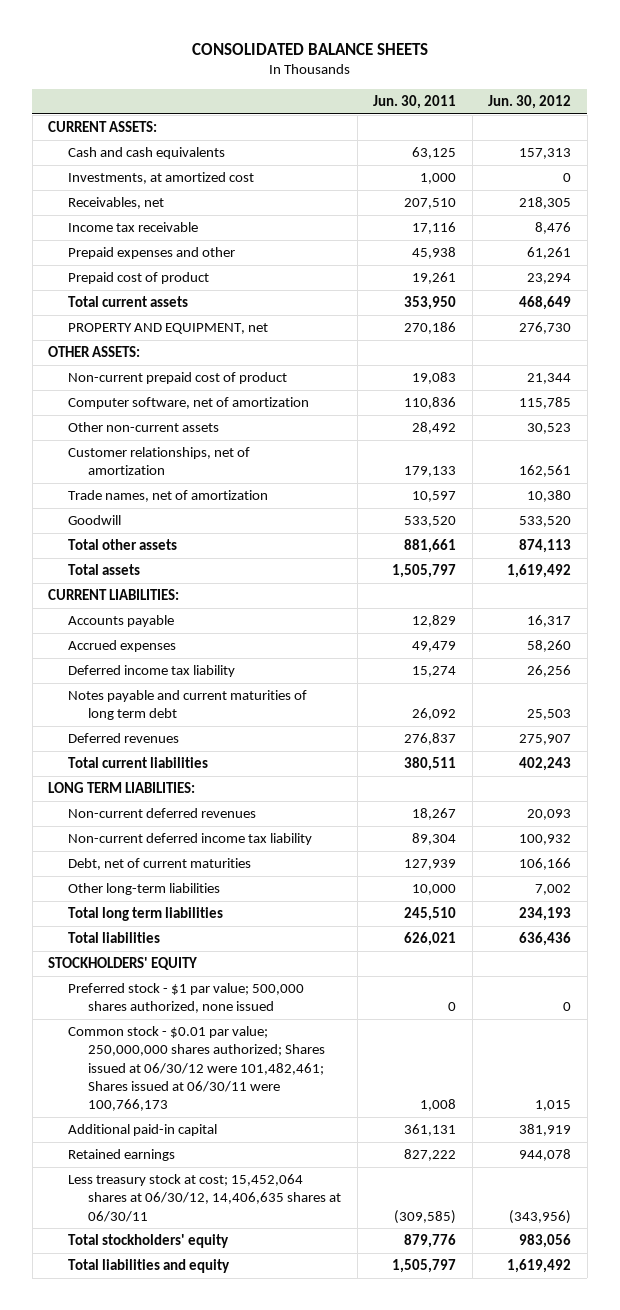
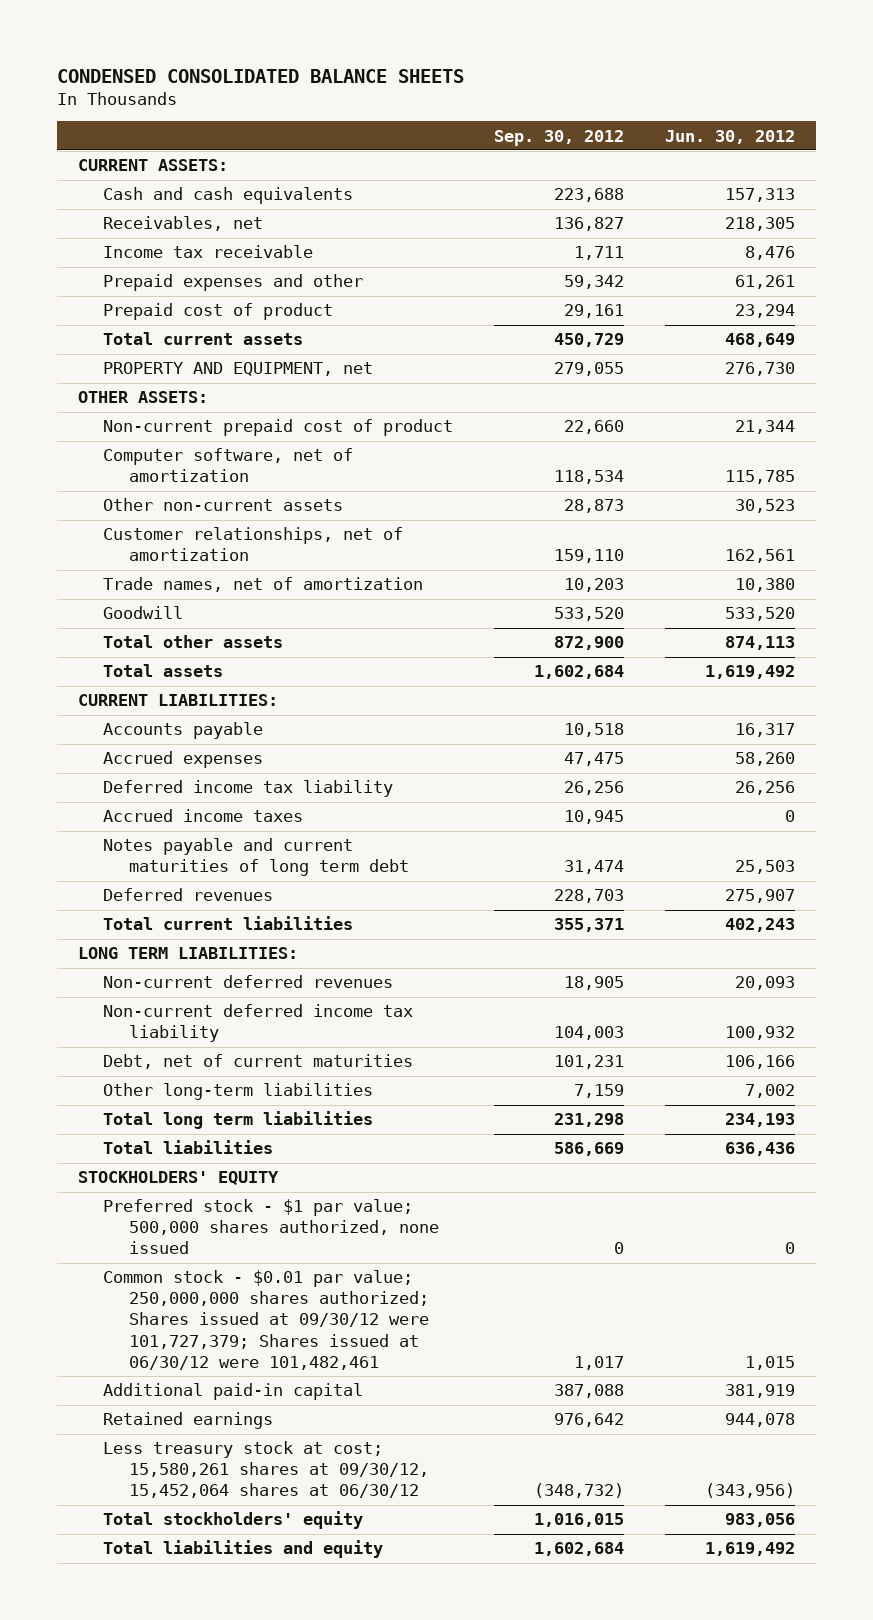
- CONSOLIDATED BALANCE SHEETS
+ CONDENSED CONSOLIDATED BALANCE SHEETS
- | Jun. 30, 2011 | Jun. 30, 2012
+ | Sep. 30, 2012 | Jun. 30, 2012
- Investments, at amortized cost | 1,000 | 0
+ Accrued income taxes | 10,945 | 0
- Common stock - $0.01 par value; 250,000,000 shares authorized; Shares issued at 06/30/12 were 101,482,461; Shares issued at 06/30/11 were 100,766,173 | 1,008 | 1,015
+ Common stock - $0.01 par value; 250,000,000 shares authorized; Shares issued at 09/30/12 were 101,727,379; Shares issued at 06/30/12 were 101,482,461 | 1,017 | 1,015
- Less treasury stock at cost; 15,452,064 shares at 06/30/12, 14,406,635 shares at 06/30/11 | (309,585) | (343,956)
+ Less treasury stock at cost; 15,580,261 shares at 09/30/12, 15,452,064 shares at 06/30/12 | (348,732) | (343,956)

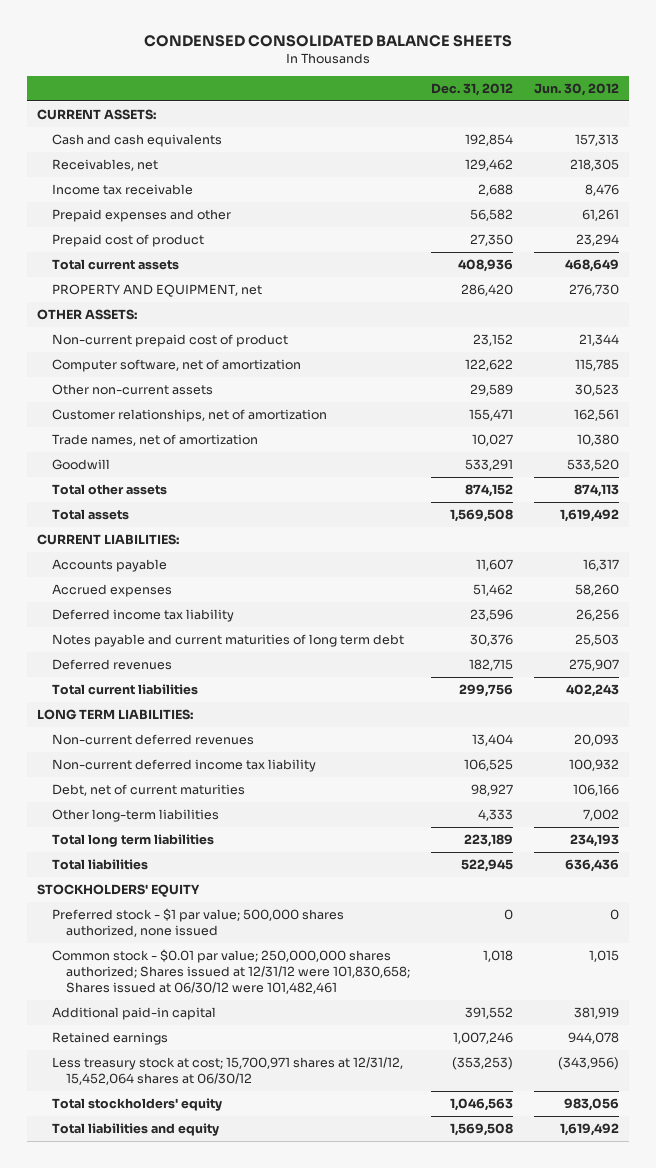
- | Sep. 30, 2012 | Jun. 30, 2012
+ | Dec. 31, 2012 | Jun. 30, 2012
- Accrued income taxes | 10,945 | 0
- Common stock - $0.01 par value; 250,000,000 shares authorized; Shares issued at 09/30/12 were 101,727,379; Shares issued at 06/30/12 were 101,482,461 | 1,017 | 1,015
+ Common stock - $0.01 par value; 250,000,000 shares authorized; Shares issued at 12/31/12 were 101,830,658; Shares issued at 06/30/12 were 101,482,461 | 1,018 | 1,015
- Less treasury stock at cost; 15,580,261 shares at 09/30/12, 15,452,064 shares at 06/30/12 | (348,732) | (343,956)
+ Less treasury stock at cost; 15,700,971 shares at 12/31/12, 15,452,064 shares at 06/30/12 | (353,253) | (343,956)

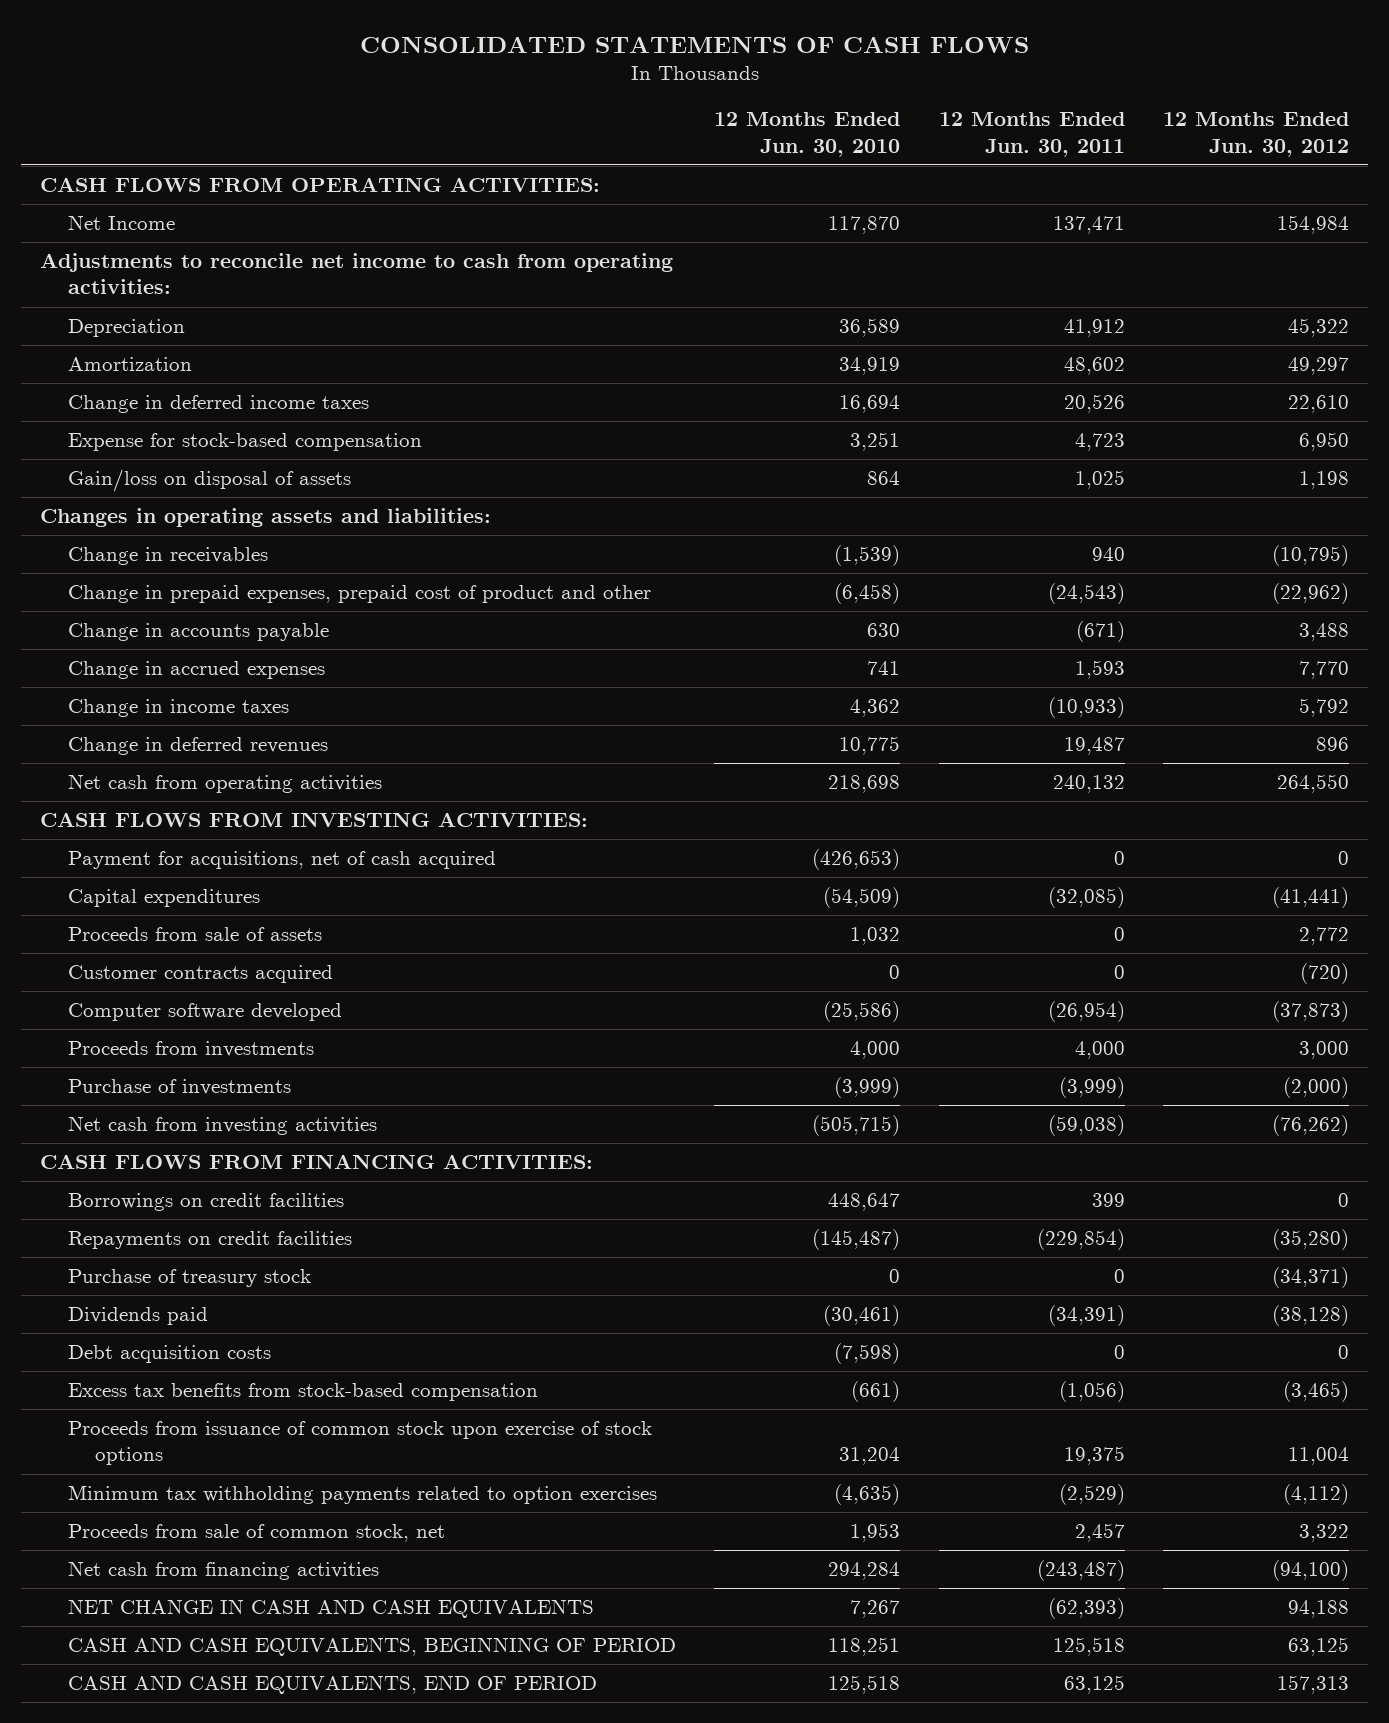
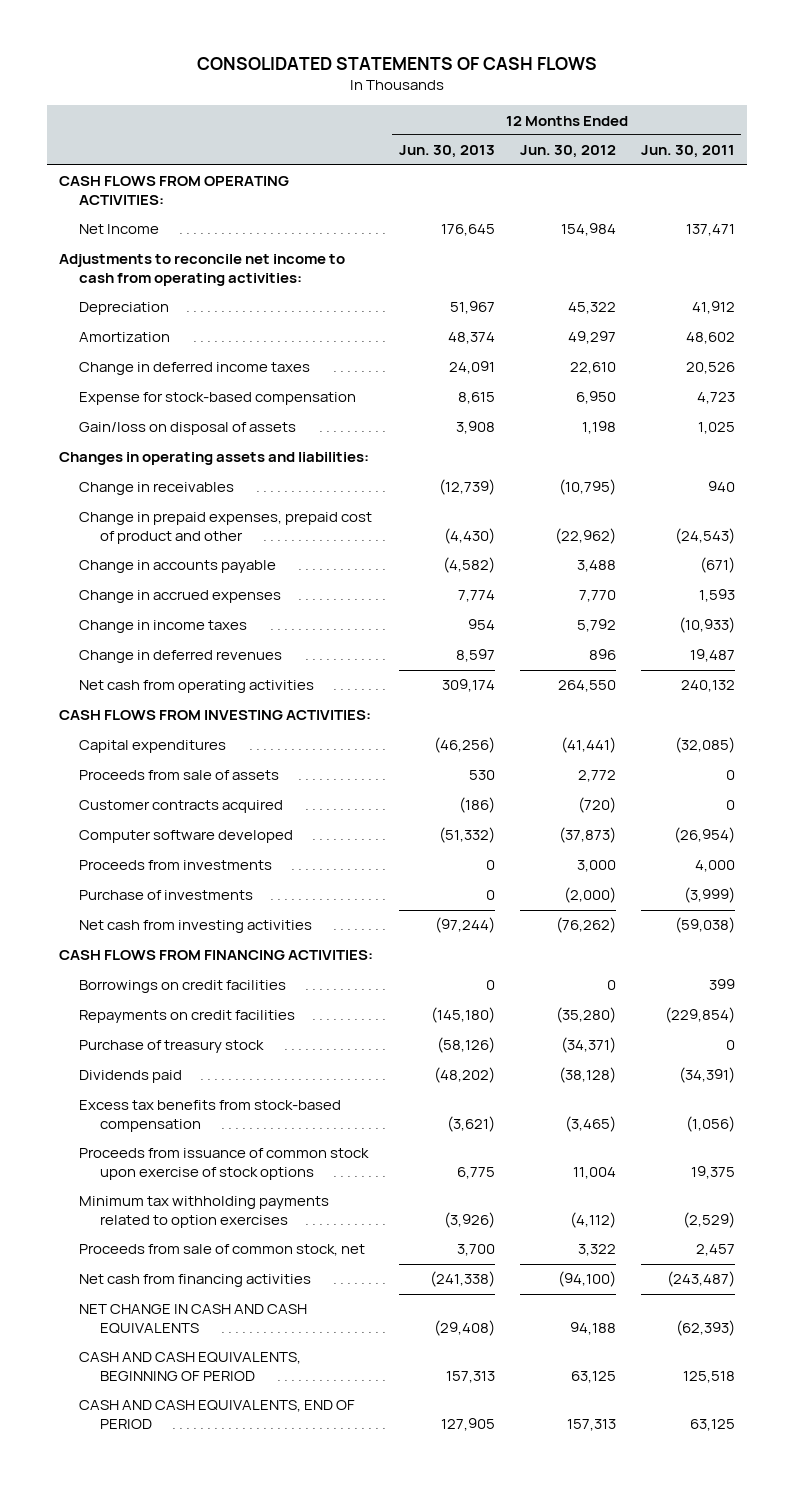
- | 12 Months Ended Jun. 30, 2010 | 12 Months Ended Jun. 30, 2011 | 12 Months Ended Jun. 30, 2012
+ | 12 Months Ended Jun. 30, 2013 | 12 Months Ended Jun. 30, 2012 | 12 Months Ended Jun. 30, 2011
- Payment for acquisitions, net of cash acquired | (426,653) | 0 | 0
- Debt acquisition costs | (7,598) | 0 | 0

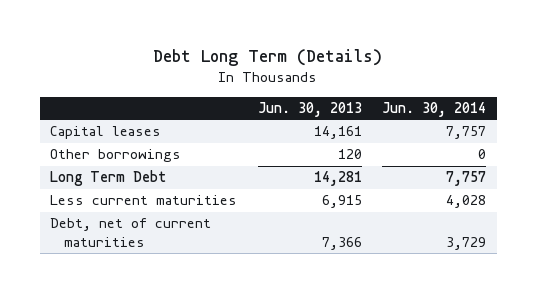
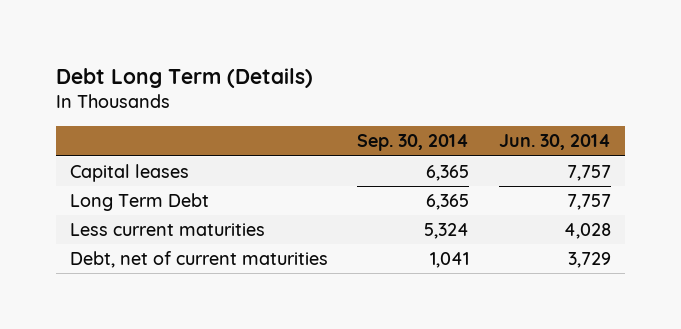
- | Jun. 30, 2013 | Jun. 30, 2014
+ | Sep. 30, 2014 | Jun. 30, 2014
- Other borrowings | 120 | 0

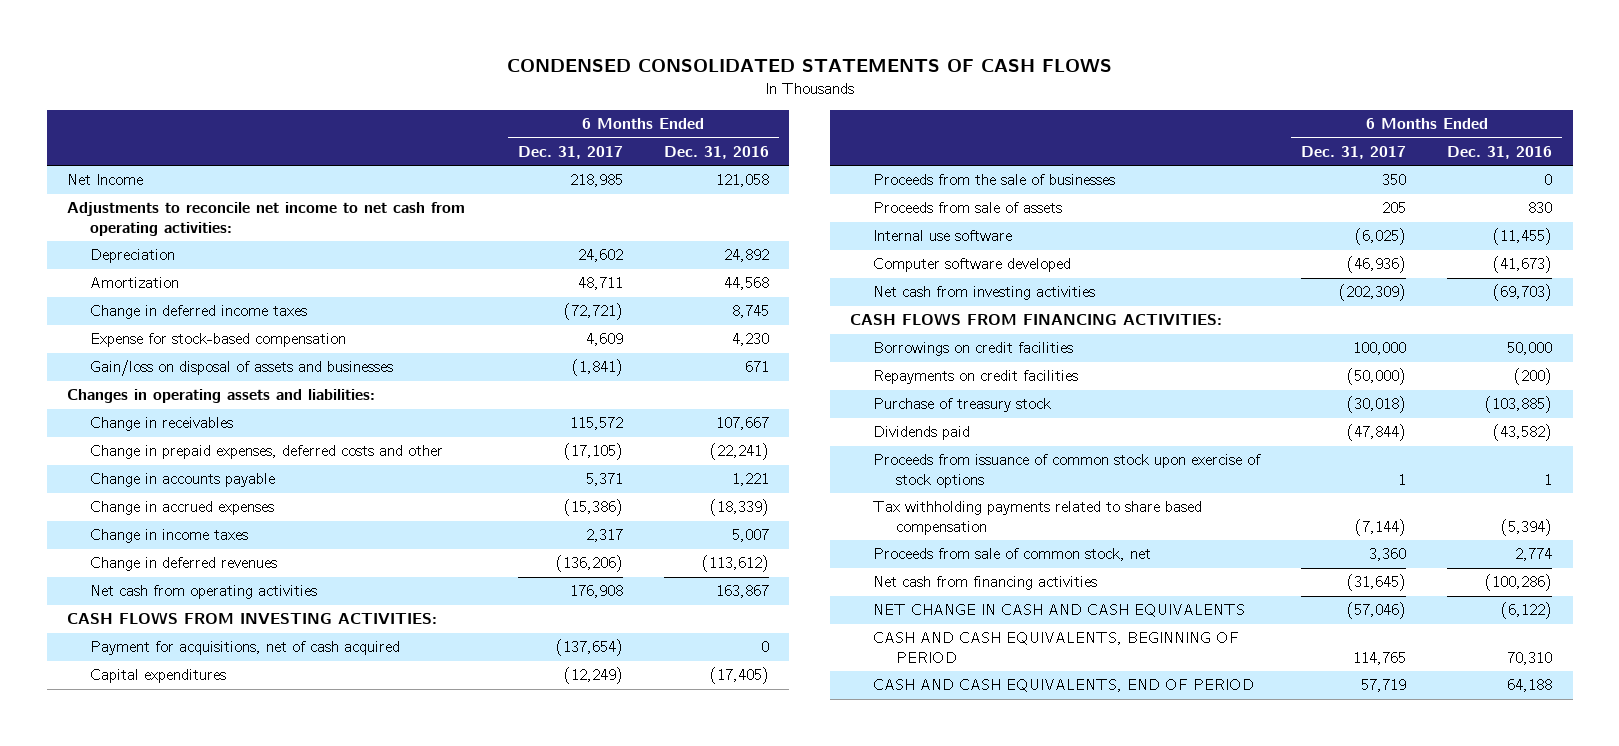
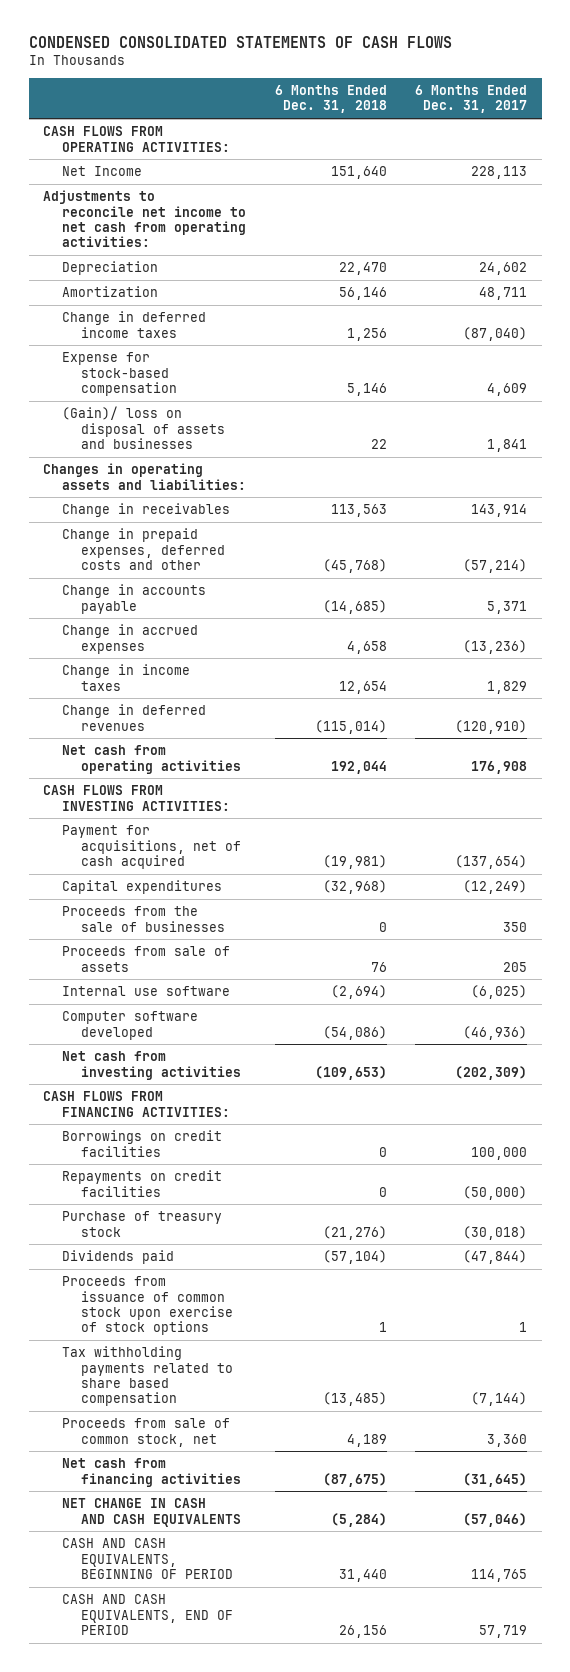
- | 6 Months Ended Dec. 31, 2017 | 6 Months Ended Dec. 31, 2016
+ | 6 Months Ended Dec. 31, 2018 | 6 Months Ended Dec. 31, 2017
- Net Income | 218,985 | 121,058
+ CASH FLOWS FROM OPERATING ACTIVITIES:
+ Net Income | 151,640 | 228,113
- Change in deferred income taxes | (72,721) | 8,745
+ Change in deferred income taxes | 1,256 | (87,040)
- Gain/loss on disposal of assets and businesses | (1,841) | 671
+ (Gain)/ loss on disposal of assets and businesses | 22 | 1,841
- Change in receivables | 115,572 | 107,667
- Change in prepaid expenses, deferred costs and other | (17,105) | (22,241)
+ Change in receivables | 113,563 | 143,914
+ Change in prepaid expenses, deferred costs and other | (45,768) | (57,214)
- Change in accrued expenses | (15,386) | (18,339)
- Change in income taxes | 2,317 | 5,007
- Change in deferred revenues | (136,206) | (113,612)
+ Change in accrued expenses | 4,658 | (13,236)
+ Change in income taxes | 12,654 | 1,829
+ Change in deferred revenues | (115,014) | (120,910)

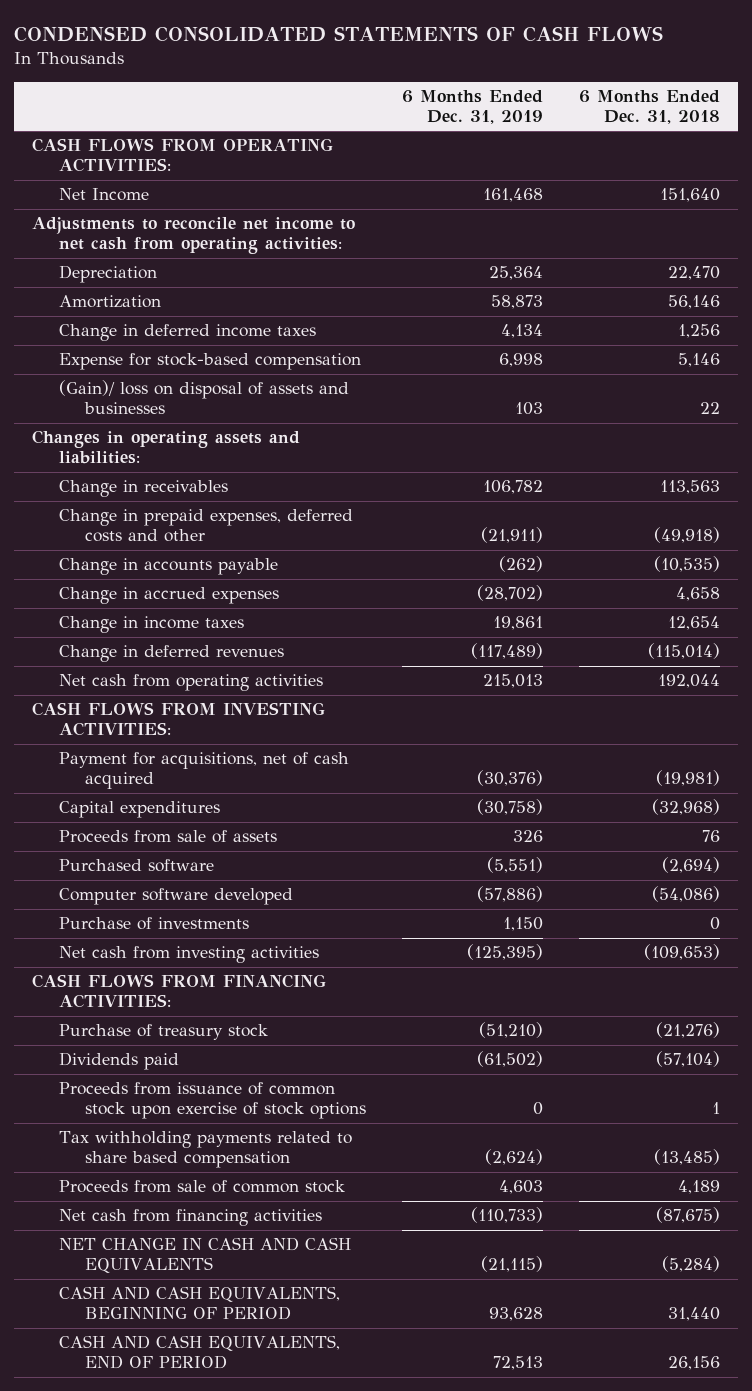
- | 6 Months Ended Dec. 31, 2018 | 6 Months Ended Dec. 31, 2017
+ | 6 Months Ended Dec. 31, 2019 | 6 Months Ended Dec. 31, 2018
- Change in prepaid expenses, deferred costs and other | (45,768) | (57,214)
- Change in accounts payable | (14,685) | 5,371
+ Change in prepaid expenses, deferred costs and other | (21,911) | (49,918)
+ Change in accounts payable | (262) | (10,535)
- Proceeds from the sale of businesses | 0 | 350
- Internal use software | (2,694) | (6,025)
+ Purchased software | (5,551) | (2,694)
+ Purchase of investments | 1,150 | 0
- Borrowings on credit facilities | 0 | 100,000
- Repayments on credit facilities | 0 | (50,000)
- Proceeds from sale of common stock, net | 4,189 | 3,360
+ Proceeds from sale of common stock | 4,603 | 4,189

